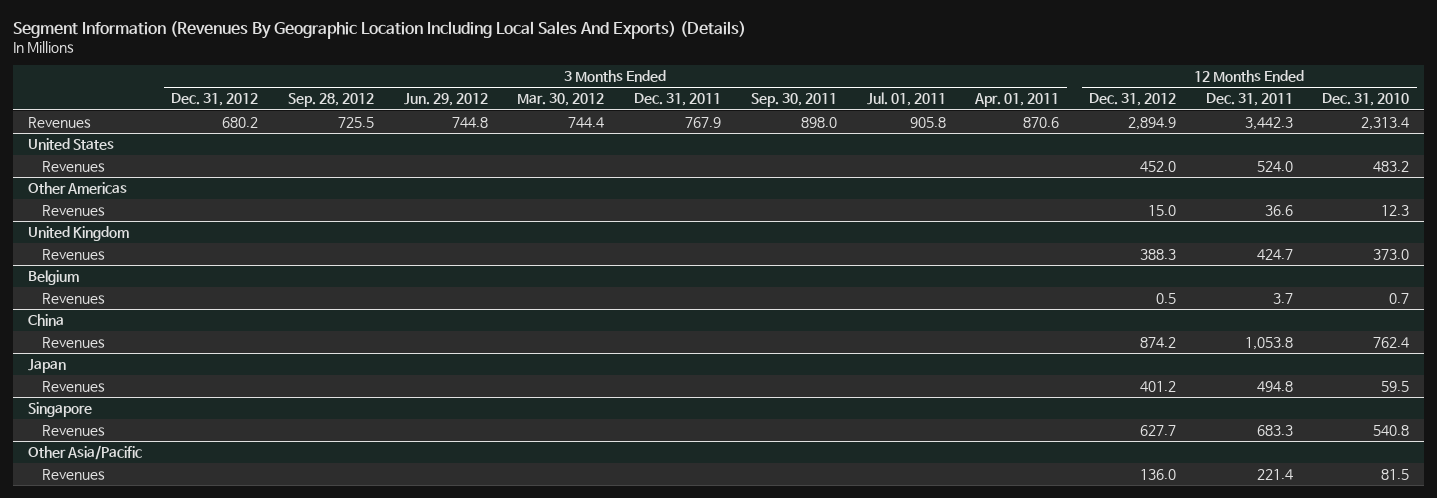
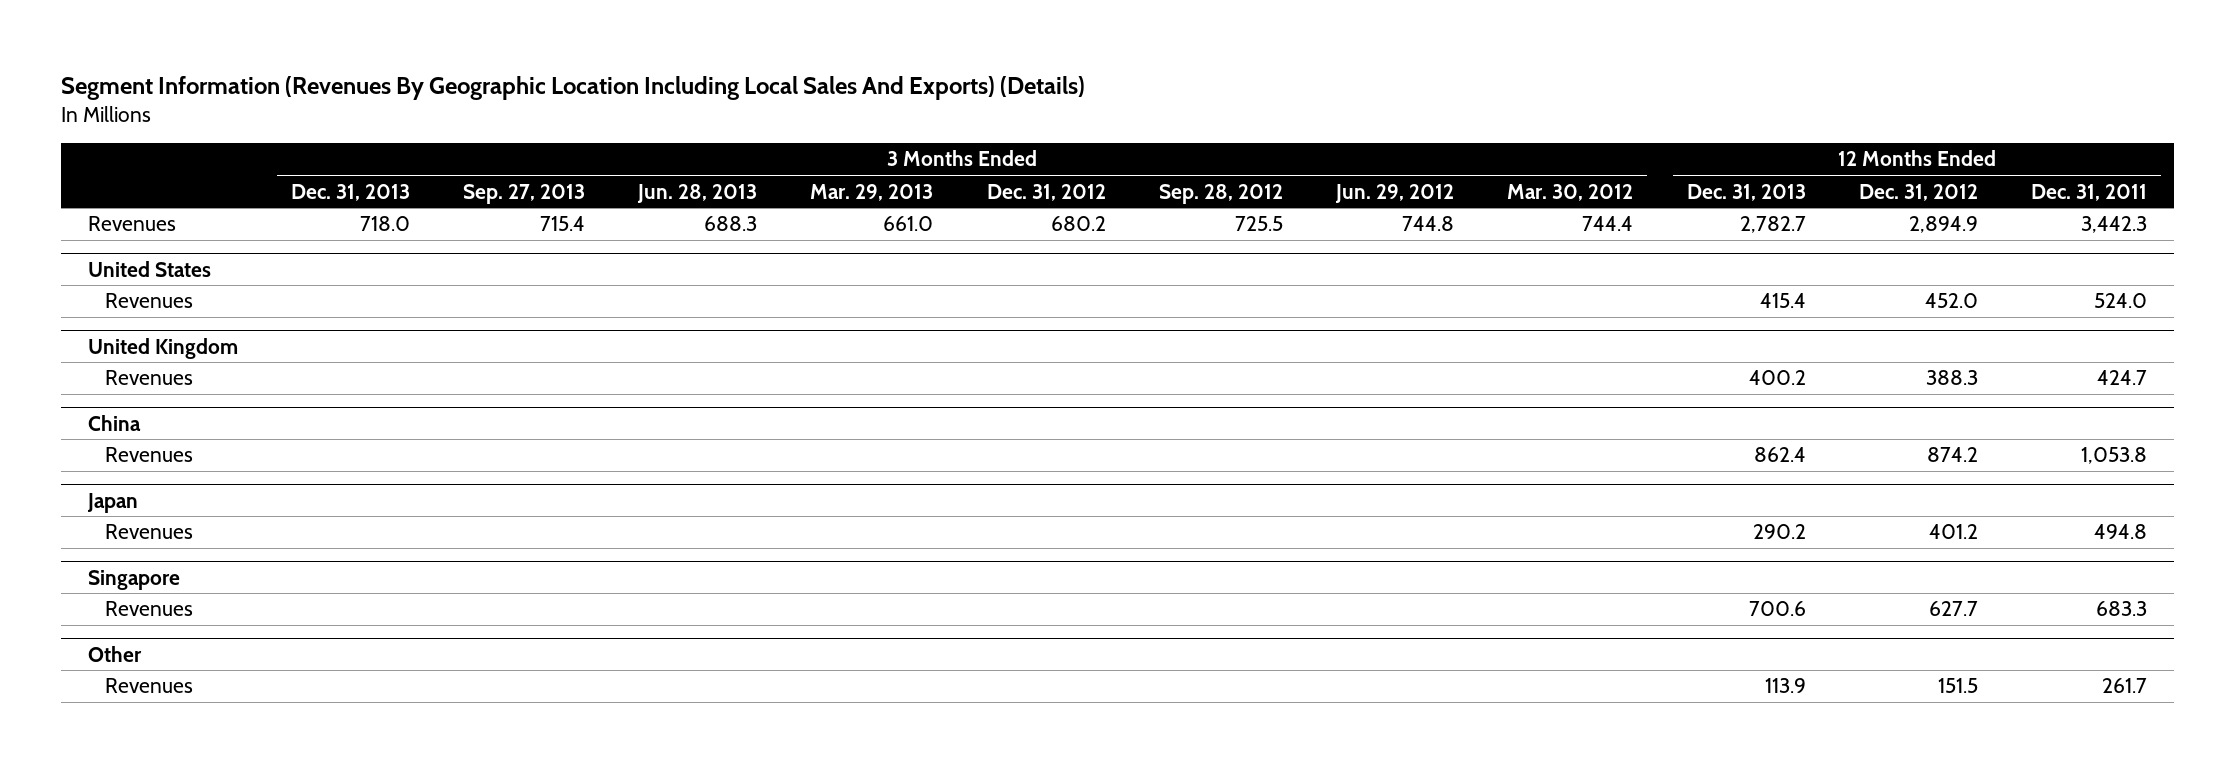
- | 3 Months Ended Dec. 31, 2012 | 3 Months Ended Sep. 28, 2012 | 3 Months Ended Jun. 29, 2012 | 3 Months Ended Mar. 30, 2012 | 3 Months Ended Dec. 31, 2011 | 3 Months Ended Sep. 30, 2011 | 3 Months Ended Jul. 01, 2011 | 3 Months Ended Apr. 01, 2011 | 12 Months Ended Dec. 31, 2012 | 12 Months Ended Dec. 31, 2011 | 12 Months Ended Dec. 31, 2010
+ | 3 Months Ended Dec. 31, 2013 | 3 Months Ended Sep. 27, 2013 | 3 Months Ended Jun. 28, 2013 | 3 Months Ended Mar. 29, 2013 | 3 Months Ended Dec. 31, 2012 | 3 Months Ended Sep. 28, 2012 | 3 Months Ended Jun. 29, 2012 | 3 Months Ended Mar. 30, 2012 | 12 Months Ended Dec. 31, 2013 | 12 Months Ended Dec. 31, 2012 | 12 Months Ended Dec. 31, 2011
- Other Americas
- Revenues | | | | | | | | | 15.0 | 36.6 | 12.3
- Belgium
- Revenues | | | | | | | | | 0.5 | 3.7 | 0.7
- Other Asia/Pacific
- Revenues | | | | | | | | | 136.0 | 221.4 | 81.5
+ Other
+ Revenues | | | | | | | | | 113.9 | 151.5 | 261.7

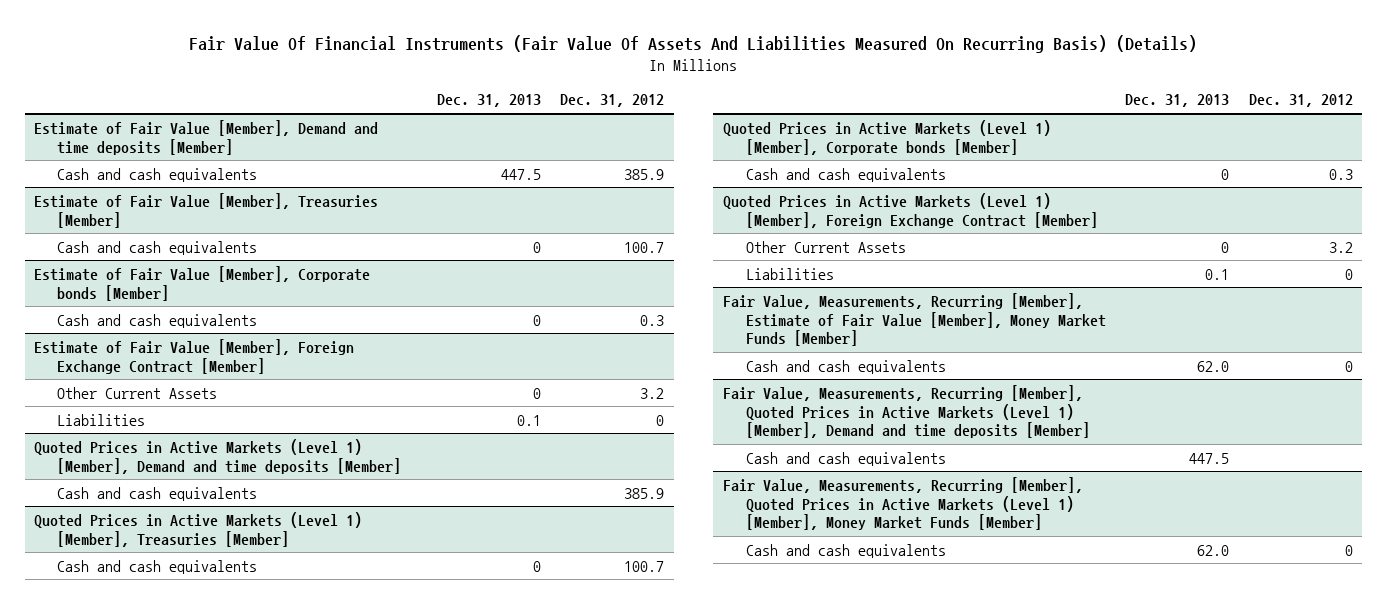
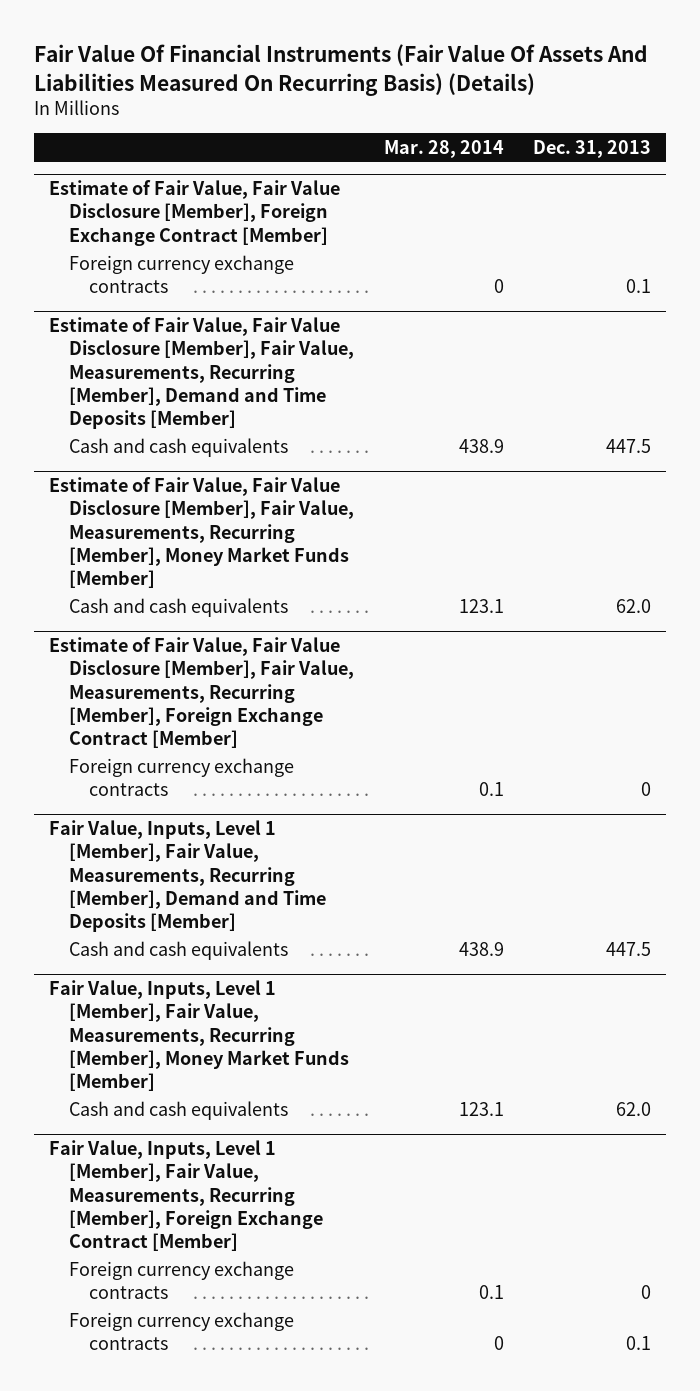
- | Dec. 31, 2013 | Dec. 31, 2012
+ | Mar. 28, 2014 | Dec. 31, 2013
- Estimate of Fair Value [Member], Demand and time deposits [Member]
+ Estimate of Fair Value, Fair Value Disclosure [Member], Foreign Exchange Contract [Member]
+ Foreign currency exchange contracts | 0 | 0.1
+ Estimate of Fair Value, Fair Value Disclosure [Member], Fair Value, Measurements, Recurring [Member], Demand and Time Deposits [Member]
- Estimate of Fair Value [Member], Treasuries [Member]
- Cash and cash equivalents | 0 | 100.7
- Estimate of Fair Value [Member], Corporate bonds [Member]
- Cash and cash equivalents | 0 | 0.3
- Estimate of Fair Value [Member], Foreign Exchange Contract [Member]
- Other Current Assets | 0 | 3.2
- Liabilities | 0.1 | 0
- Quoted Prices in Active Markets (Level 1) [Member], Demand and time deposits [Member]
- Cash and cash equivalents | | 385.9
- Quoted Prices in Active Markets (Level 1) [Member], Treasuries [Member]
- Cash and cash equivalents | 0 | 100.7
- Quoted Prices in Active Markets (Level 1) [Member], Corporate bonds [Member]
- Cash and cash equivalents | 0 | 0.3
- Quoted Prices in Active Markets (Level 1) [Member], Foreign Exchange Contract [Member]
- Other Current Assets | 0 | 3.2
- Liabilities | 0.1 | 0
- Fair Value, Measurements, Recurring [Member], Estimate of Fair Value [Member], Money Market Funds [Member]
+ Estimate of Fair Value, Fair Value Disclosure [Member], Fair Value, Measurements, Recurring [Member], Money Market Funds [Member]
- Fair Value, Measurements, Recurring [Member], Quoted Prices in Active Markets (Level 1) [Member], Demand and time deposits [Member]
+ Estimate of Fair Value, Fair Value Disclosure [Member], Fair Value, Measurements, Recurring [Member], Foreign Exchange Contract [Member]
+ Foreign currency exchange contracts | 0.1 | 0
+ Fair Value, Inputs, Level 1 [Member], Fair Value, Measurements, Recurring [Member], Demand and Time Deposits [Member]
- Fair Value, Measurements, Recurring [Member], Quoted Prices in Active Markets (Level 1) [Member], Money Market Funds [Member]
+ Fair Value, Inputs, Level 1 [Member], Fair Value, Measurements, Recurring [Member], Money Market Funds [Member]
+ Fair Value, Inputs, Level 1 [Member], Fair Value, Measurements, Recurring [Member], Foreign Exchange Contract [Member]
+ Foreign currency exchange contracts | 0.1 | 0
+ Foreign currency exchange contracts | 0 | 0.1

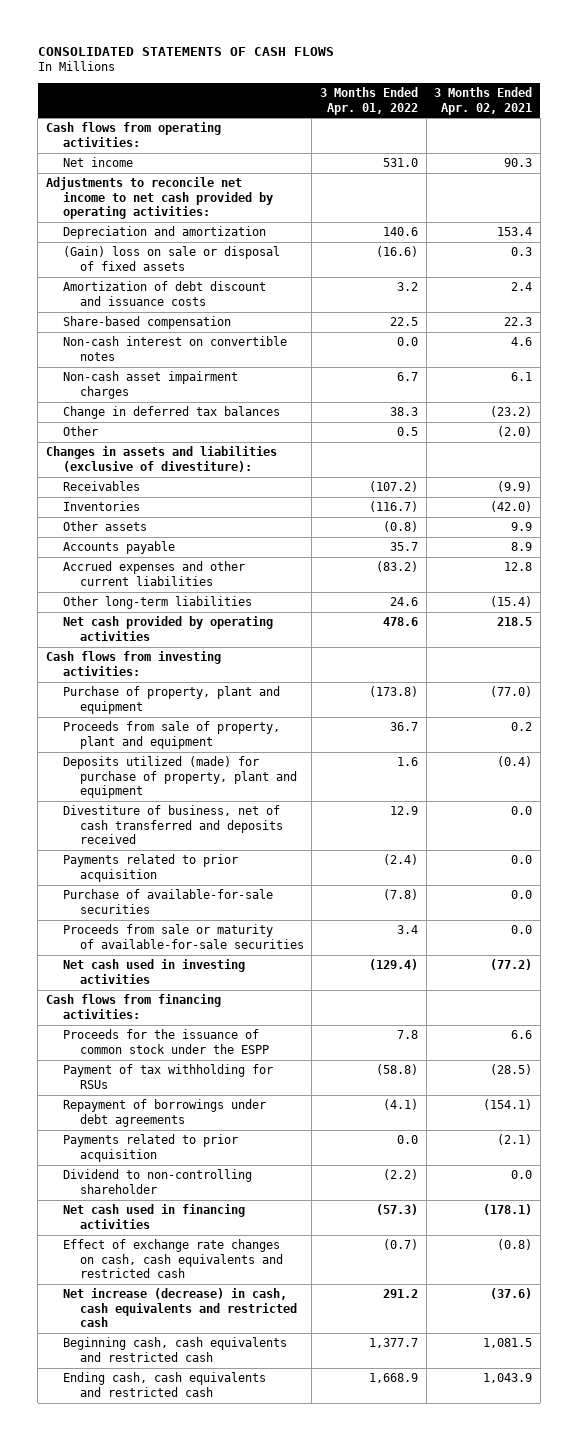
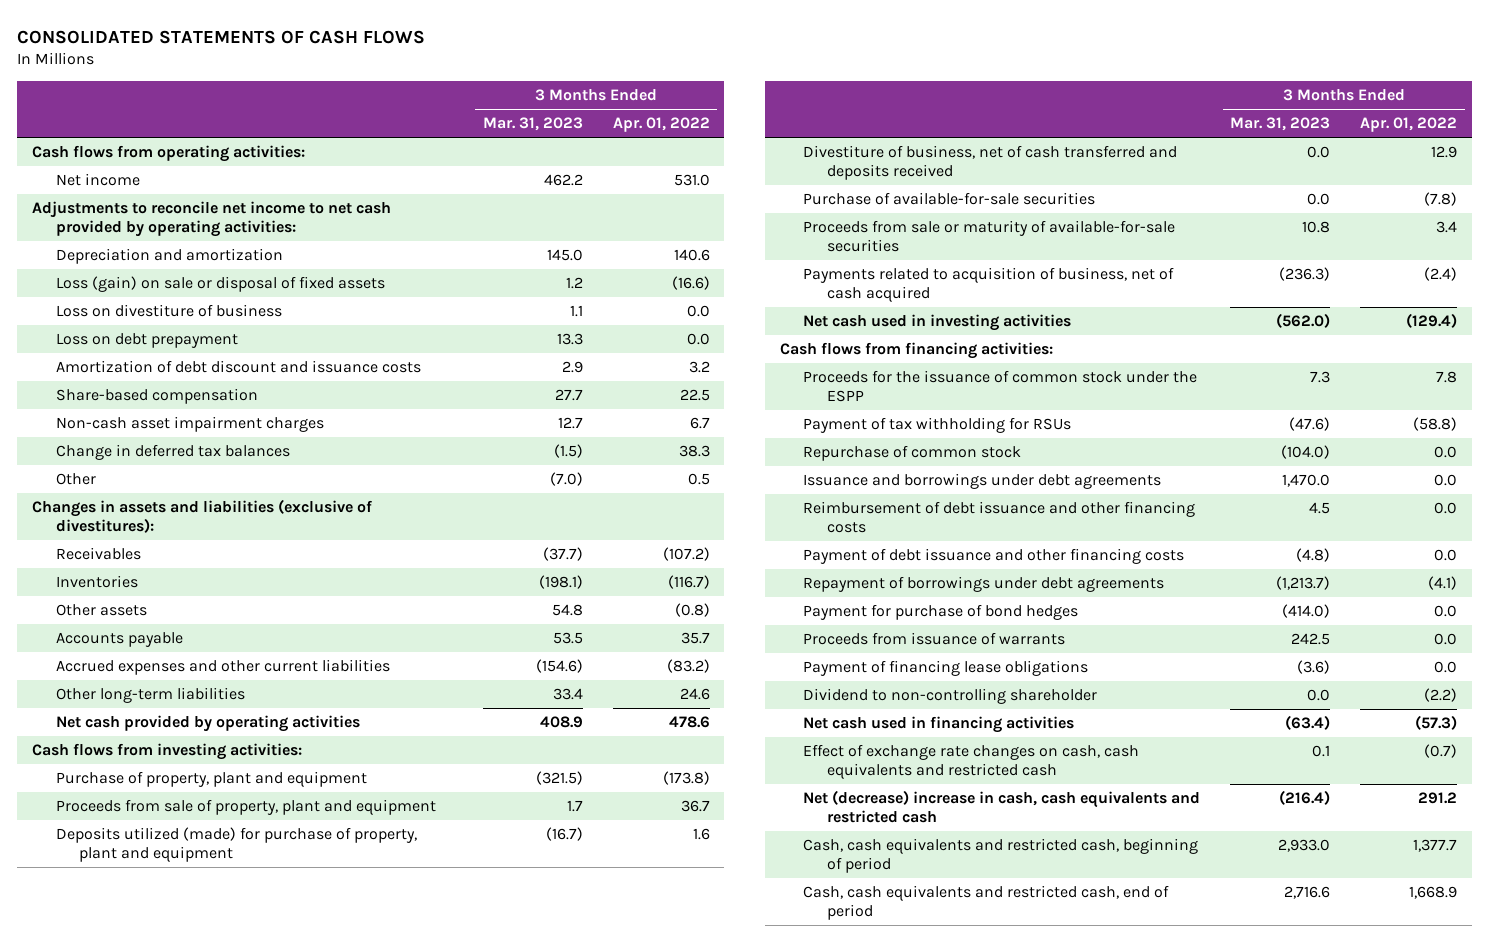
- | 3 Months Ended Apr. 01, 2022 | 3 Months Ended Apr. 02, 2021
+ | 3 Months Ended Mar. 31, 2023 | 3 Months Ended Apr. 01, 2022
- (Gain) loss on sale or disposal of fixed assets | (16.6) | 0.3
+ Loss (gain) on sale or disposal of fixed assets | 1.2 | (16.6)
+ Loss on divestiture of business | 1.1 | 0.0
+ Loss on debt prepayment | 13.3 | 0.0
- Non-cash interest on convertible notes | 0.0 | 4.6
- Changes in assets and liabilities (exclusive of divestiture):
+ Changes in assets and liabilities (exclusive of divestitures):
- Payments related to prior acquisition | (2.4) | 0.0
+ Payments related to acquisition of business, net of cash acquired | (236.3) | (2.4)
+ Repurchase of common stock | (104.0) | 0.0
+ Issuance and borrowings under debt agreements | 1,470.0 | 0.0
+ Reimbursement of debt issuance and other financing costs | 4.5 | 0.0
+ Payment of debt issuance and other financing costs | (4.8) | 0.0
- Payments related to prior acquisition | 0.0 | (2.1)
+ Payment for purchase of bond hedges | (414.0) | 0.0
+ Proceeds from issuance of warrants | 242.5 | 0.0
+ Payment of financing lease obligations | (3.6) | 0.0
- Net increase (decrease) in cash, cash equivalents and restricted cash | 291.2 | (37.6)
- Beginning cash, cash equivalents and restricted cash | 1,377.7 | 1,081.5
- Ending cash, cash equivalents and restricted cash | 1,668.9 | 1,043.9
+ Net (decrease) increase in cash, cash equivalents and restricted cash | (216.4) | 291.2
+ Cash, cash equivalents and restricted cash, beginning of period | 2,933.0 | 1,377.7
+ Cash, cash equivalents and restricted cash, end of period | 2,716.6 | 1,668.9

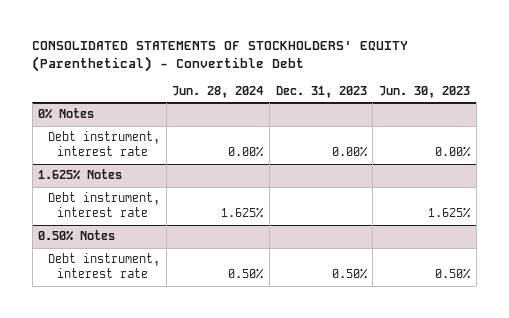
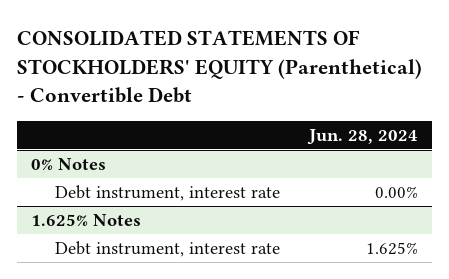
- | Jun. 28, 2024 | Dec. 31, 2023 | Jun. 30, 2023
+ | Jun. 28, 2024
- 0.50% Notes
- Debt instrument, interest rate | 0.50% | 0.50% | 0.50%

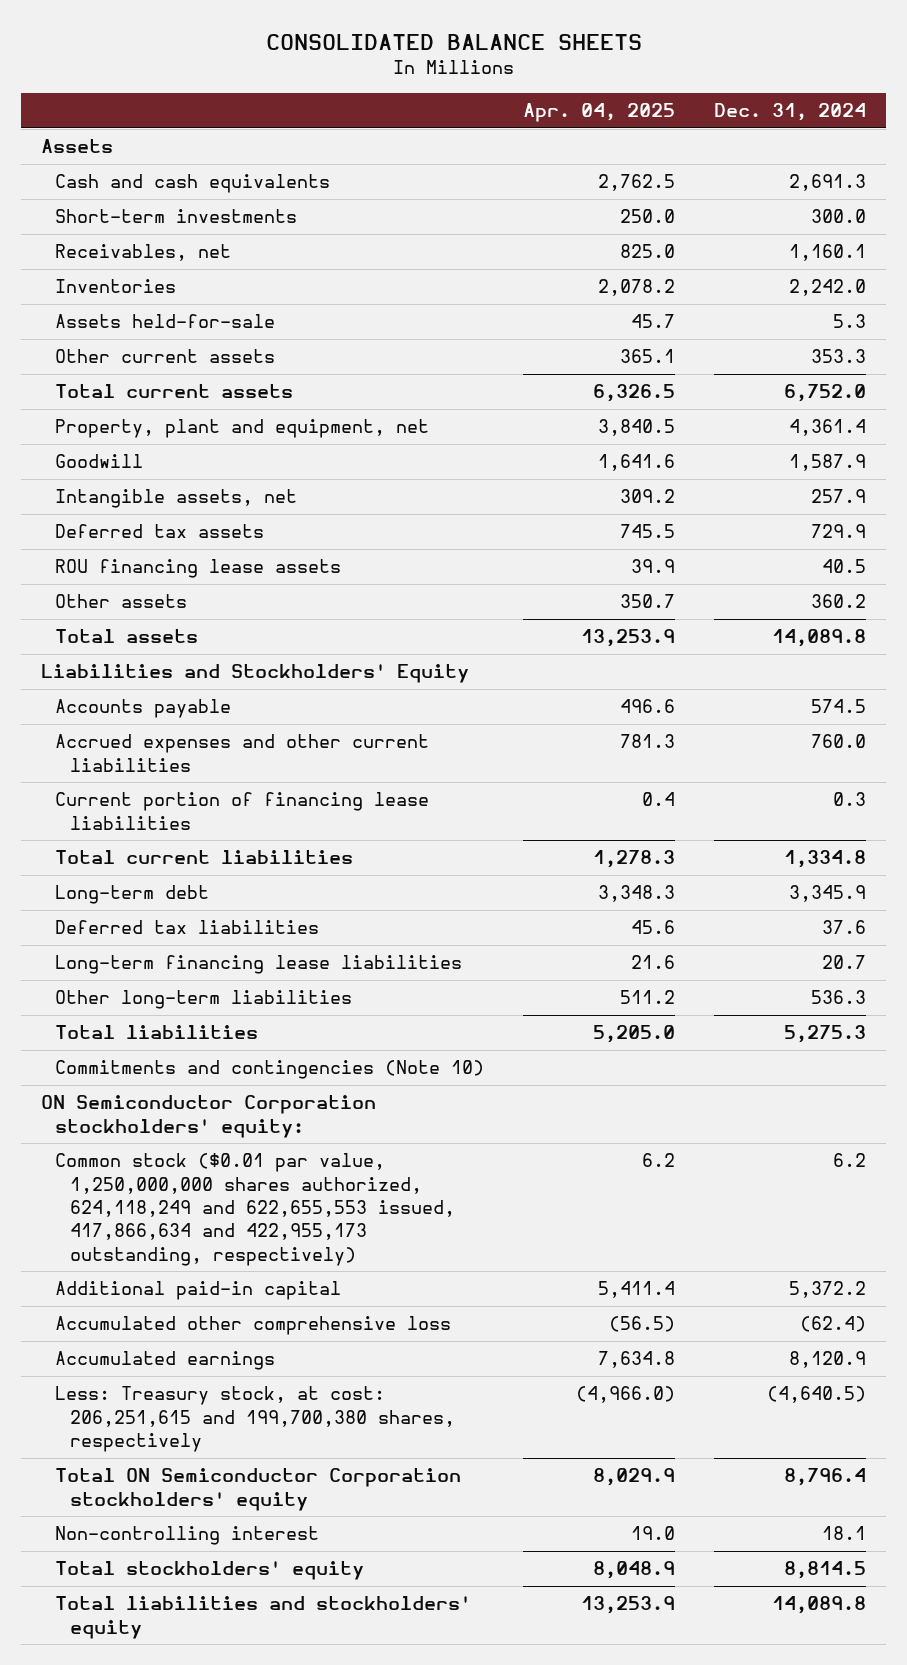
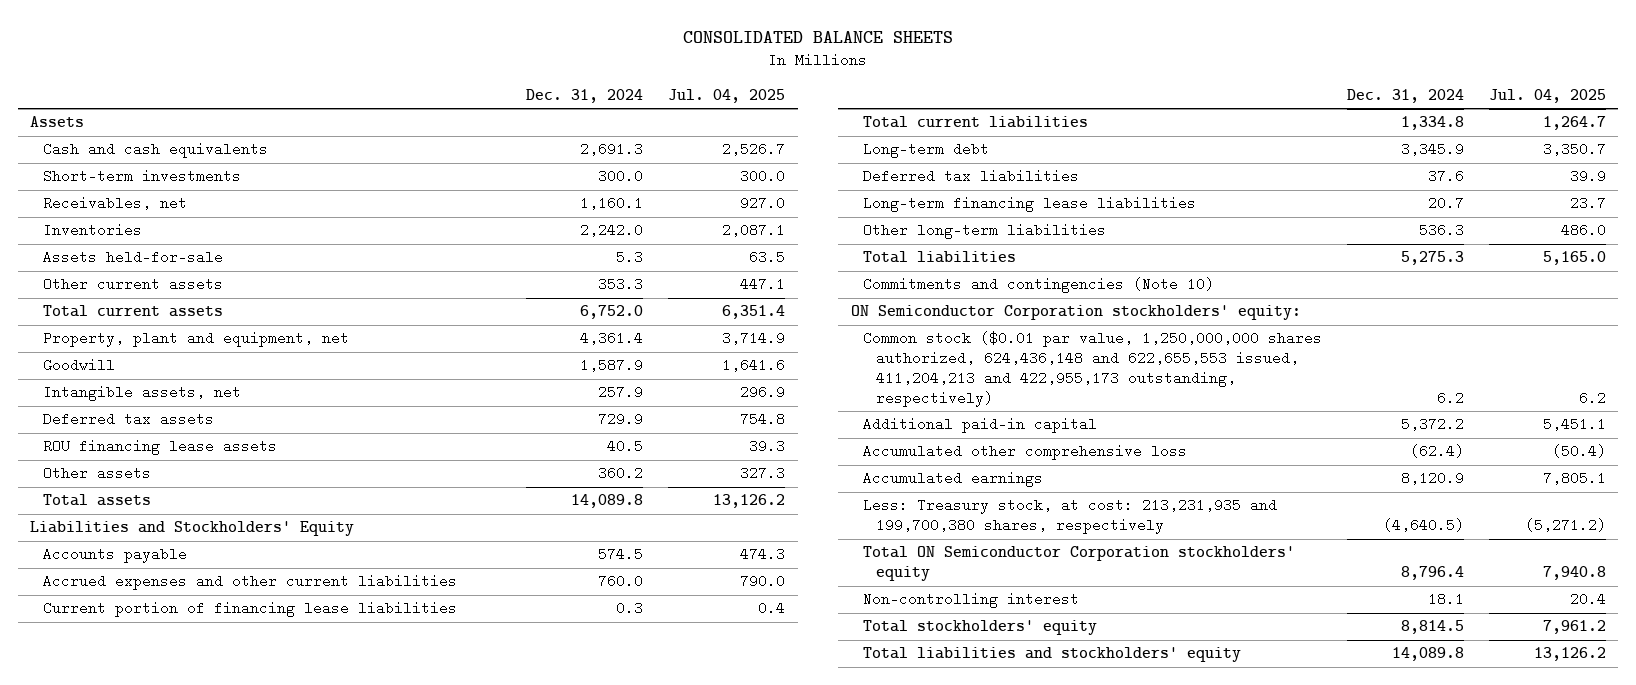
- | Apr. 04, 2025 | Dec. 31, 2024
+ | Dec. 31, 2024 | Jul. 04, 2025
- Common stock ($0.01 par value, 1,250,000,000 shares authorized, 624,118,249 and 622,655,553 issued, 417,866,634 and 422,955,173 outstanding, respectively) | 6.2 | 6.2
+ Common stock ($0.01 par value, 1,250,000,000 shares authorized, 624,436,148 and 622,655,553 issued, 411,204,213 and 422,955,173 outstanding, respectively) | 6.2 | 6.2
- Less: Treasury stock, at cost: 206,251,615 and 199,700,380 shares, respectively | (4,966.0) | (4,640.5)
+ Less: Treasury stock, at cost: 213,231,935 and 199,700,380 shares, respectively | (4,640.5) | (5,271.2)

